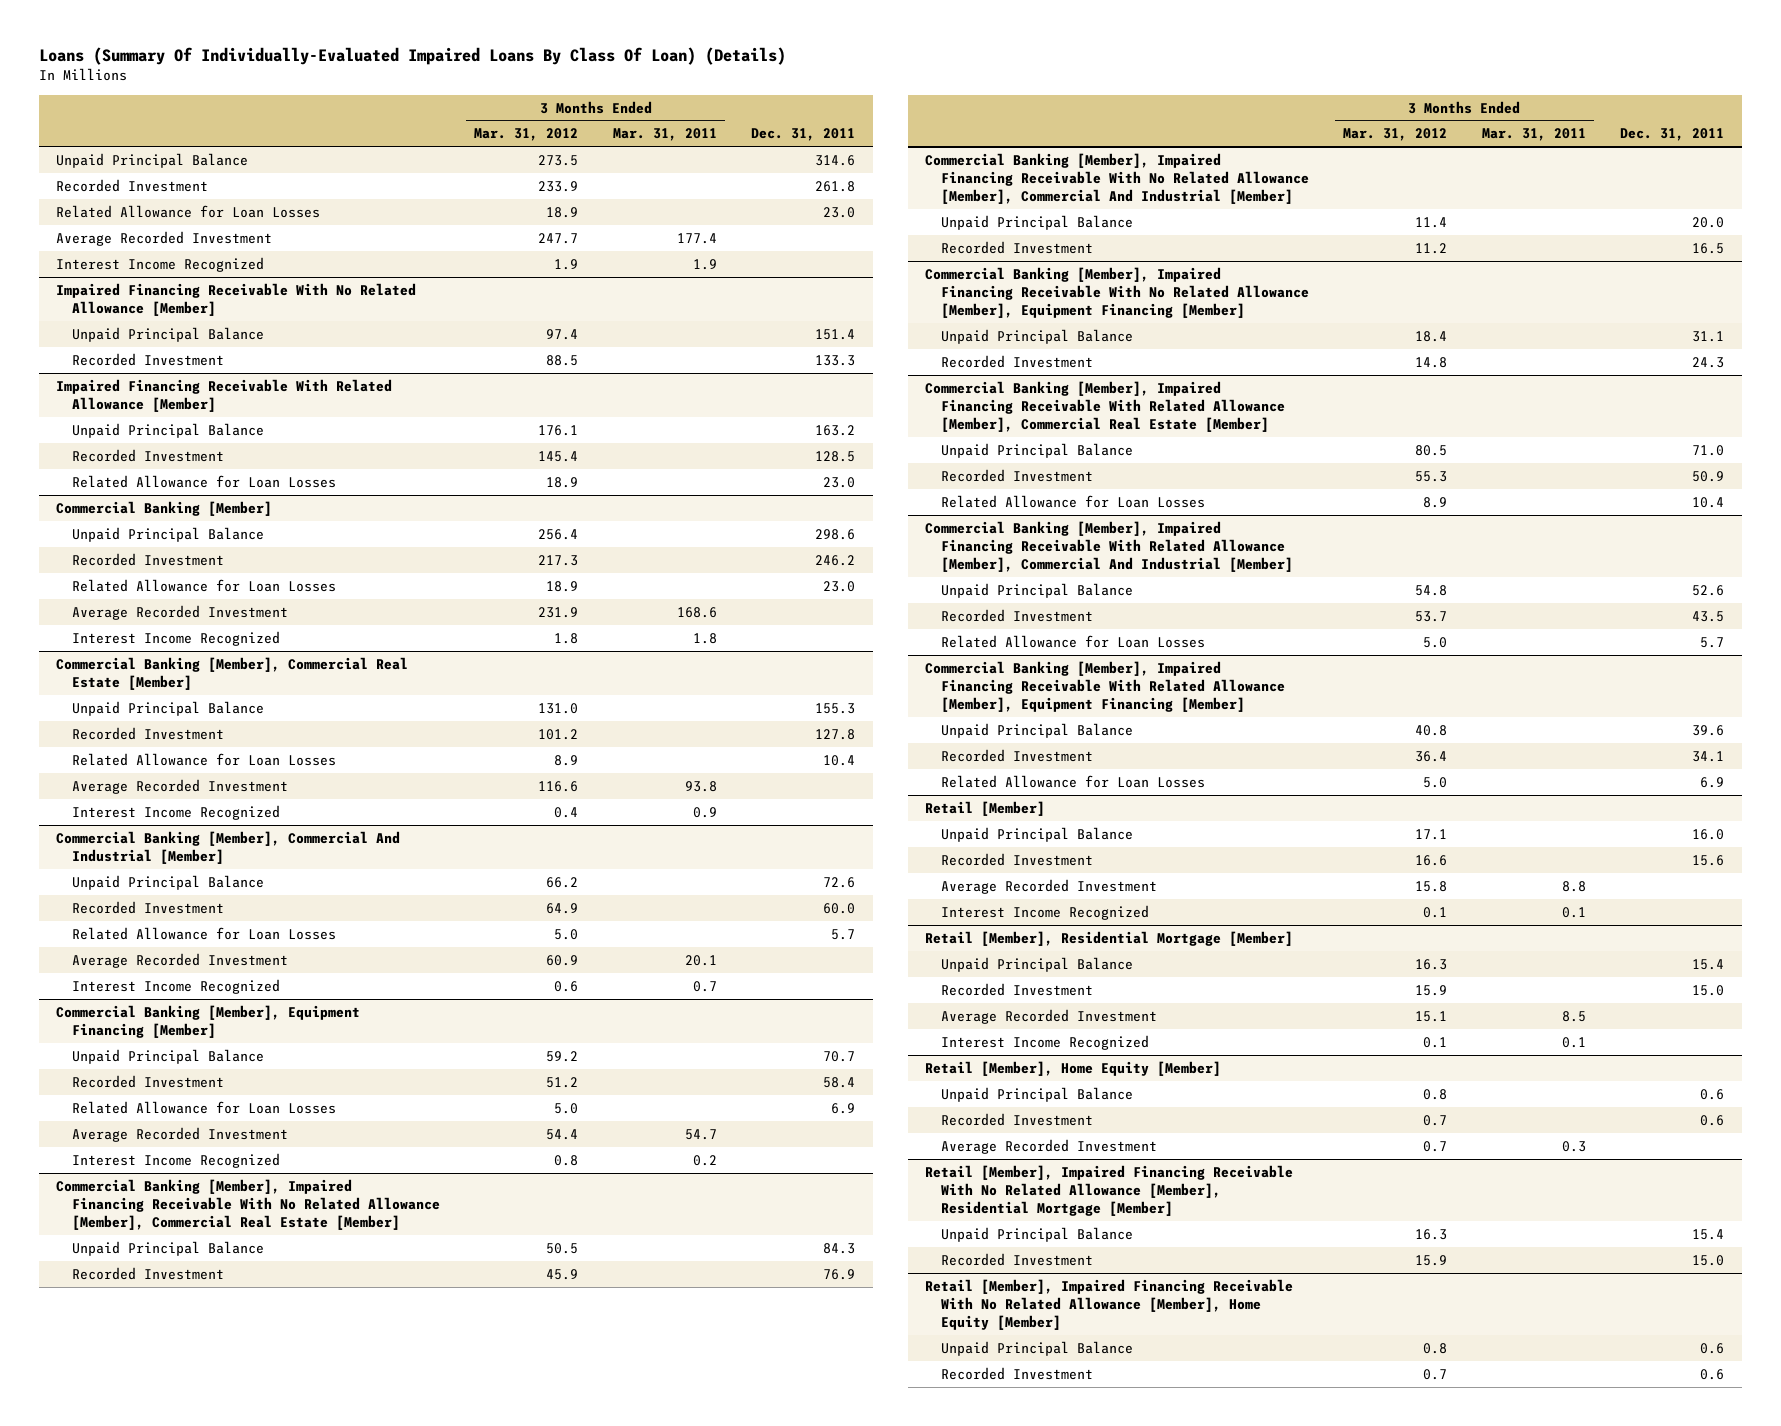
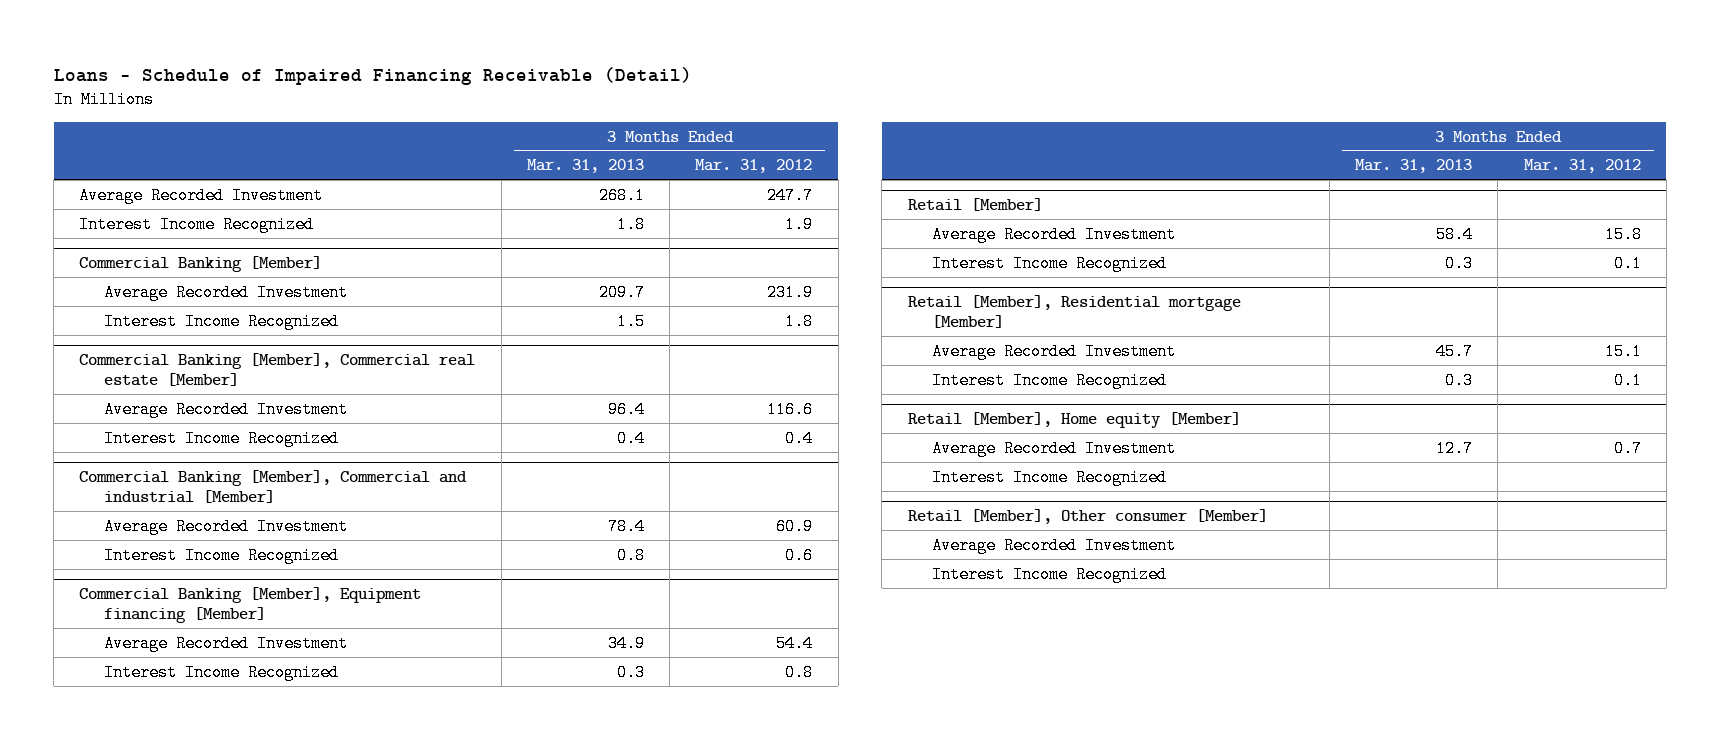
- Loans (Summary Of Individually-Evaluated Impaired Loans By Class Of Loan) (Details)
+ Loans - Schedule of Impaired Financing Receivable (Detail)
- | 3 Months Ended Mar. 31, 2012 | 3 Months Ended Mar. 31, 2011 | Dec. 31, 2011
+ | 3 Months Ended Mar. 31, 2013 | 3 Months Ended Mar. 31, 2012
- Unpaid Principal Balance | 273.5 | | 314.6
- Recorded Investment | 233.9 | | 261.8
- Related Allowance for Loan Losses | 18.9 | | 23.0
- Impaired Financing Receivable With No Related Allowance [Member]
- Unpaid Principal Balance | 97.4 | | 151.4
- Recorded Investment | 88.5 | | 133.3
- Impaired Financing Receivable With Related Allowance [Member]
- Unpaid Principal Balance | 176.1 | | 163.2
- Recorded Investment | 145.4 | | 128.5
- Related Allowance for Loan Losses | 18.9 | | 23.0
@ Commercial Banking [Member]
- Unpaid Principal Balance | 256.4 | | 298.6
- Recorded Investment | 217.3 | | 246.2
- Related Allowance for Loan Losses | 18.9 | | 23.0
- Commercial Banking [Member], Commercial Real Estate [Member]
- Unpaid Principal Balance | 131.0 | | 155.3
- Recorded Investment | 101.2 | | 127.8
- Related Allowance for Loan Losses | 8.9 | | 10.4
+ Commercial Banking [Member], Commercial real estate [Member]
- Commercial Banking [Member], Commercial And Industrial [Member]
- Unpaid Principal Balance | 66.2 | | 72.6
- Recorded Investment | 64.9 | | 60.0
- Related Allowance for Loan Losses | 5.0 | | 5.7
+ Commercial Banking [Member], Commercial and industrial [Member]
- Commercial Banking [Member], Equipment Financing [Member]
- Unpaid Principal Balance | 59.2 | | 70.7
- Recorded Investment | 51.2 | | 58.4
- Related Allowance for Loan Losses | 5.0 | | 6.9
+ Commercial Banking [Member], Equipment financing [Member]
- Commercial Banking [Member], Impaired Financing Receivable With No Related Allowance [Member], Commercial Real Estate [Member]
- Unpaid Principal Balance | 50.5 | | 84.3
- Recorded Investment | 45.9 | | 76.9
- Commercial Banking [Member], Impaired Financing Receivable With No Related Allowance [Member], Commercial And Industrial [Member]
- Unpaid Principal Balance | 11.4 | | 20.0
- Recorded Investment | 11.2 | | 16.5
- Commercial Banking [Member], Impaired Financing Receivable With No Related Allowance [Member], Equipment Financing [Member]
- Unpaid Principal Balance | 18.4 | | 31.1
- Recorded Investment | 14.8 | | 24.3
- Commercial Banking [Member], Impaired Financing Receivable With Related Allowance [Member], Commercial Real Estate [Member]
- Unpaid Principal Balance | 80.5 | | 71.0
- Recorded Investment | 55.3 | | 50.9
- Related Allowance for Loan Losses | 8.9 | | 10.4
- Commercial Banking [Member], Impaired Financing Receivable With Related Allowance [Member], Commercial And Industrial [Member]
- Unpaid Principal Balance | 54.8 | | 52.6
- Recorded Investment | 53.7 | | 43.5
- Related Allowance for Loan Losses | 5.0 | | 5.7
- Commercial Banking [Member], Impaired Financing Receivable With Related Allowance [Member], Equipment Financing [Member]
- Unpaid Principal Balance | 40.8 | | 39.6
- Recorded Investment | 36.4 | | 34.1
- Related Allowance for Loan Losses | 5.0 | | 6.9
@ Retail [Member]
- Unpaid Principal Balance | 17.1 | | 16.0
- Recorded Investment | 16.6 | | 15.6
- Retail [Member], Residential Mortgage [Member]
- Unpaid Principal Balance | 16.3 | | 15.4
- Recorded Investment | 15.9 | | 15.0
+ Retail [Member], Residential mortgage [Member]
- Retail [Member], Home Equity [Member]
- Unpaid Principal Balance | 0.8 | | 0.6
- Recorded Investment | 0.7 | | 0.6
+ Retail [Member], Home equity [Member]
- Retail [Member], Impaired Financing Receivable With No Related Allowance [Member], Residential Mortgage [Member]
- Unpaid Principal Balance | 16.3 | | 15.4
- Recorded Investment | 15.9 | | 15.0
- Retail [Member], Impaired Financing Receivable With No Related Allowance [Member], Home Equity [Member]
- Unpaid Principal Balance | 0.8 | | 0.6
- Recorded Investment | 0.7 | | 0.6
+ Interest Income Recognized
+ Retail [Member], Other consumer [Member]
+ Average Recorded Investment
+ Interest Income Recognized

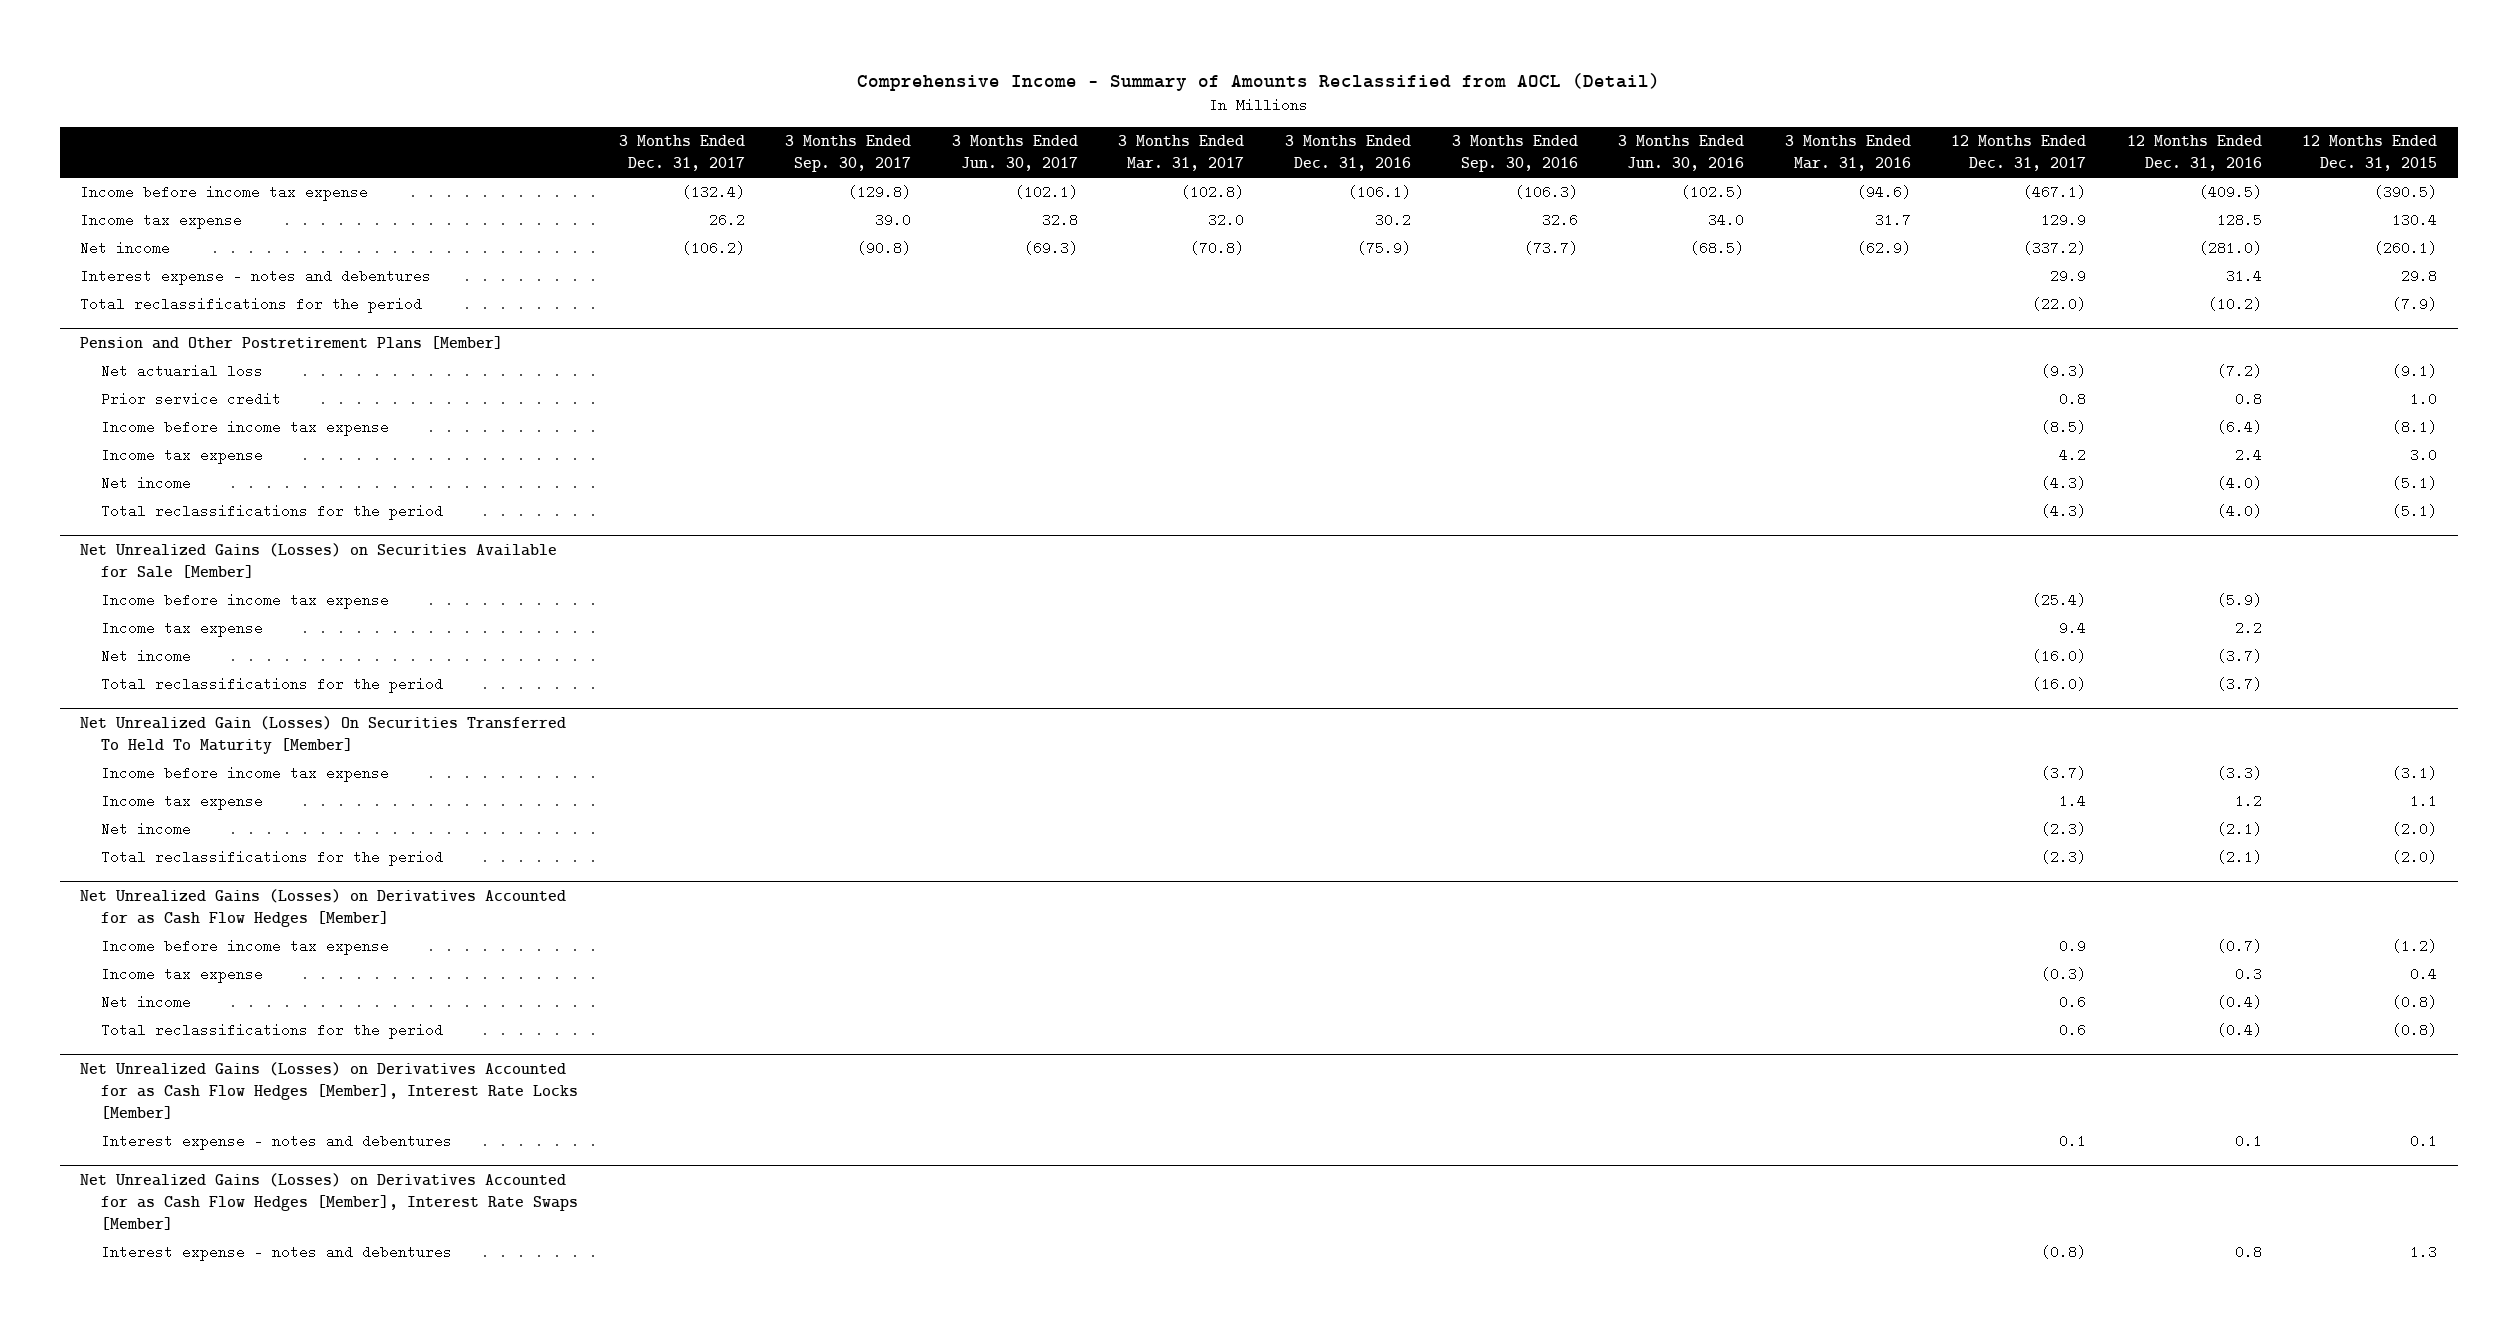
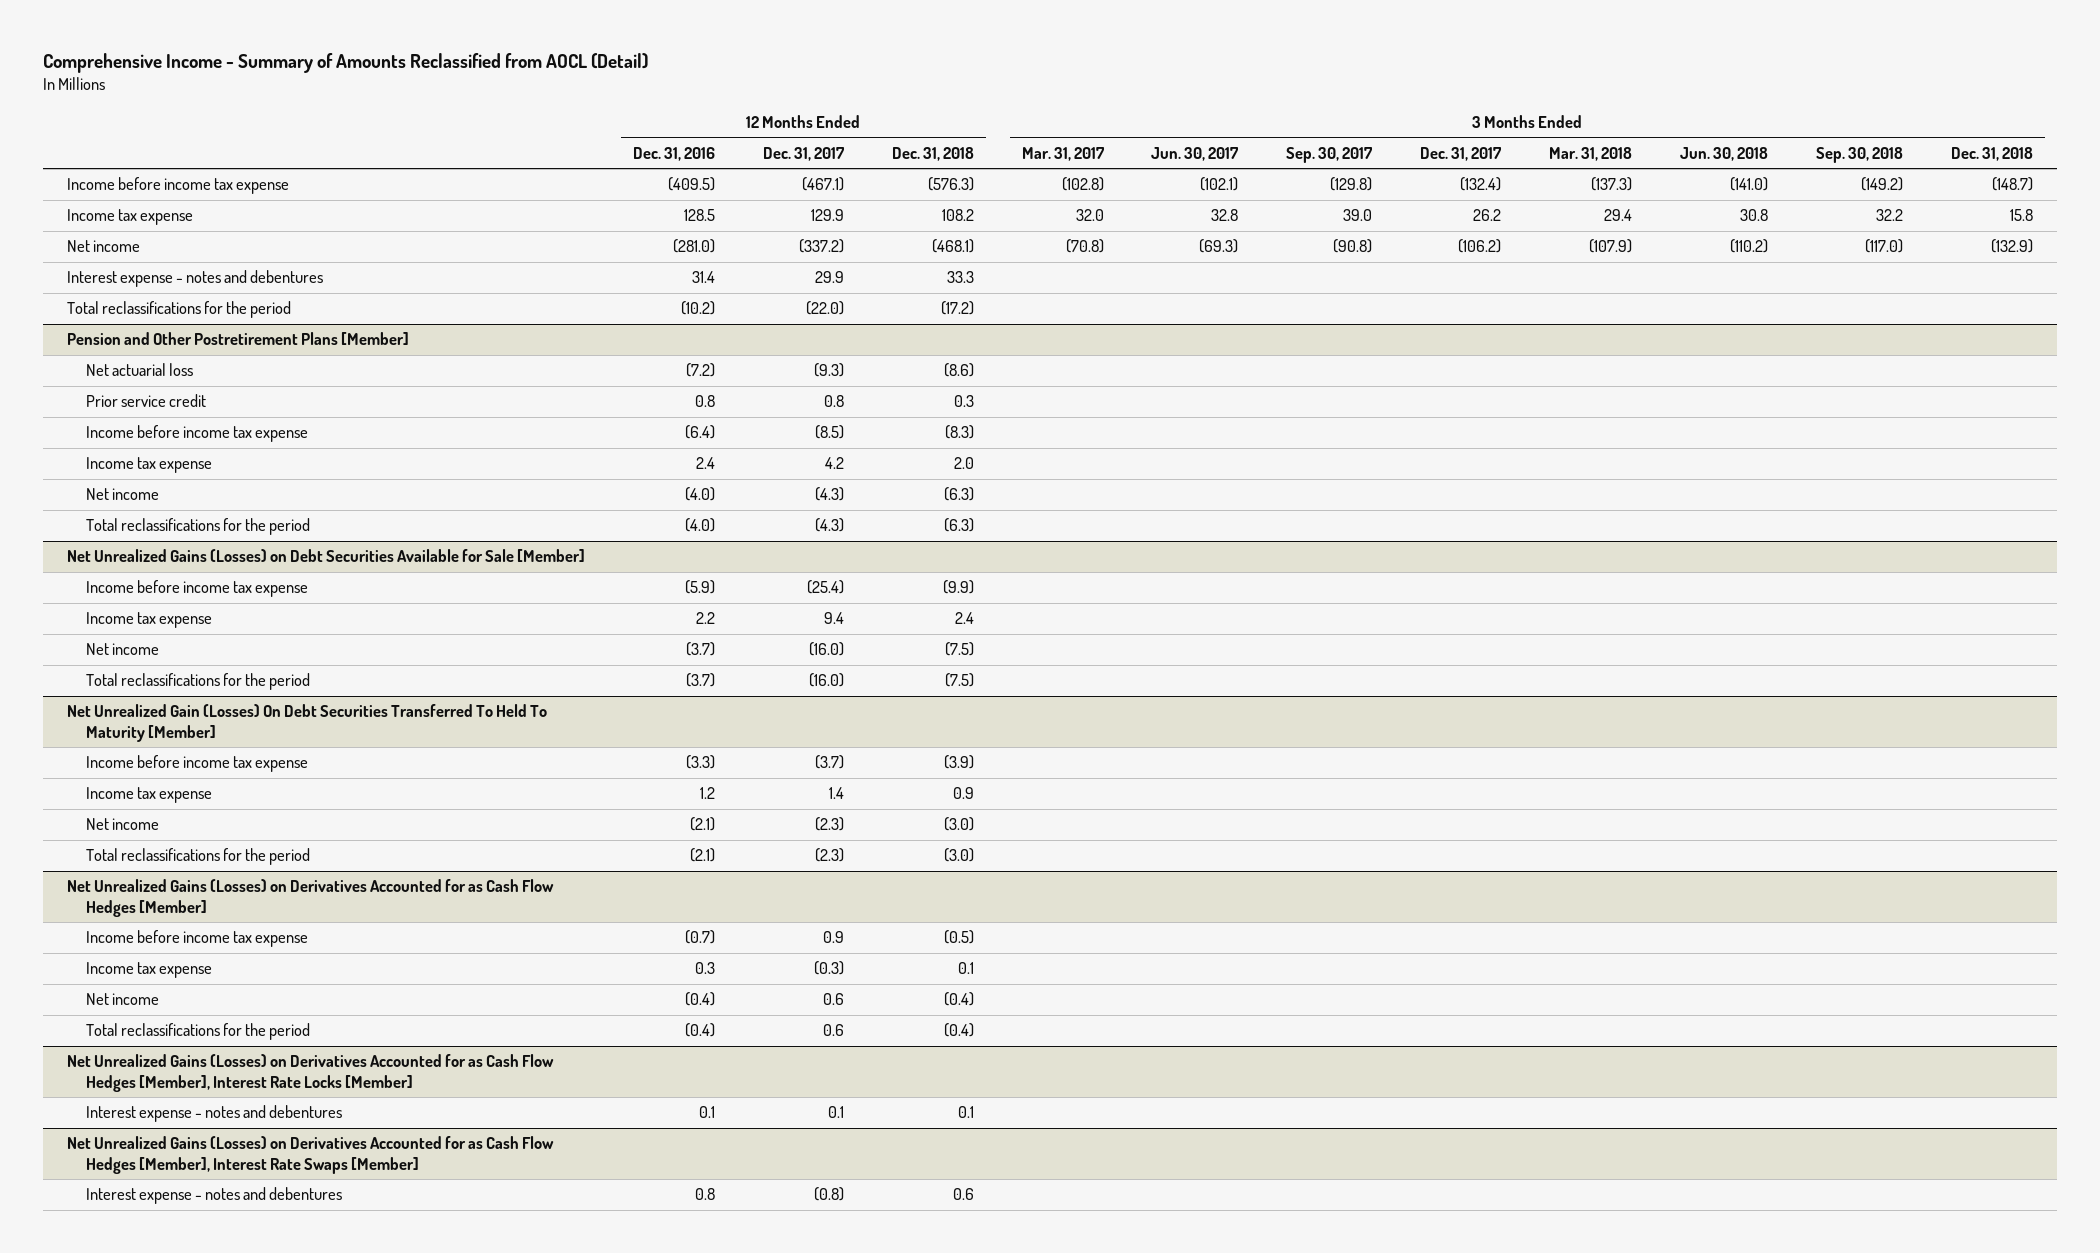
- | 3 Months Ended Dec. 31, 2017 | 3 Months Ended Sep. 30, 2017 | 3 Months Ended Jun. 30, 2017 | 3 Months Ended Mar. 31, 2017 | 3 Months Ended Dec. 31, 2016 | 3 Months Ended Sep. 30, 2016 | 3 Months Ended Jun. 30, 2016 | 3 Months Ended Mar. 31, 2016 | 12 Months Ended Dec. 31, 2017 | 12 Months Ended Dec. 31, 2016 | 12 Months Ended Dec. 31, 2015
+ | 12 Months Ended Dec. 31, 2016 | 12 Months Ended Dec. 31, 2017 | 12 Months Ended Dec. 31, 2018 | 3 Months Ended Mar. 31, 2017 | 3 Months Ended Jun. 30, 2017 | 3 Months Ended Sep. 30, 2017 | 3 Months Ended Dec. 31, 2017 | 3 Months Ended Mar. 31, 2018 | 3 Months Ended Jun. 30, 2018 | 3 Months Ended Sep. 30, 2018 | 3 Months Ended Dec. 31, 2018
- Net Unrealized Gains (Losses) on Securities Available for Sale [Member]
+ Net Unrealized Gains (Losses) on Debt Securities Available for Sale [Member]
- Net Unrealized Gain (Losses) On Securities Transferred To Held To Maturity [Member]
+ Net Unrealized Gain (Losses) On Debt Securities Transferred To Held To Maturity [Member]

